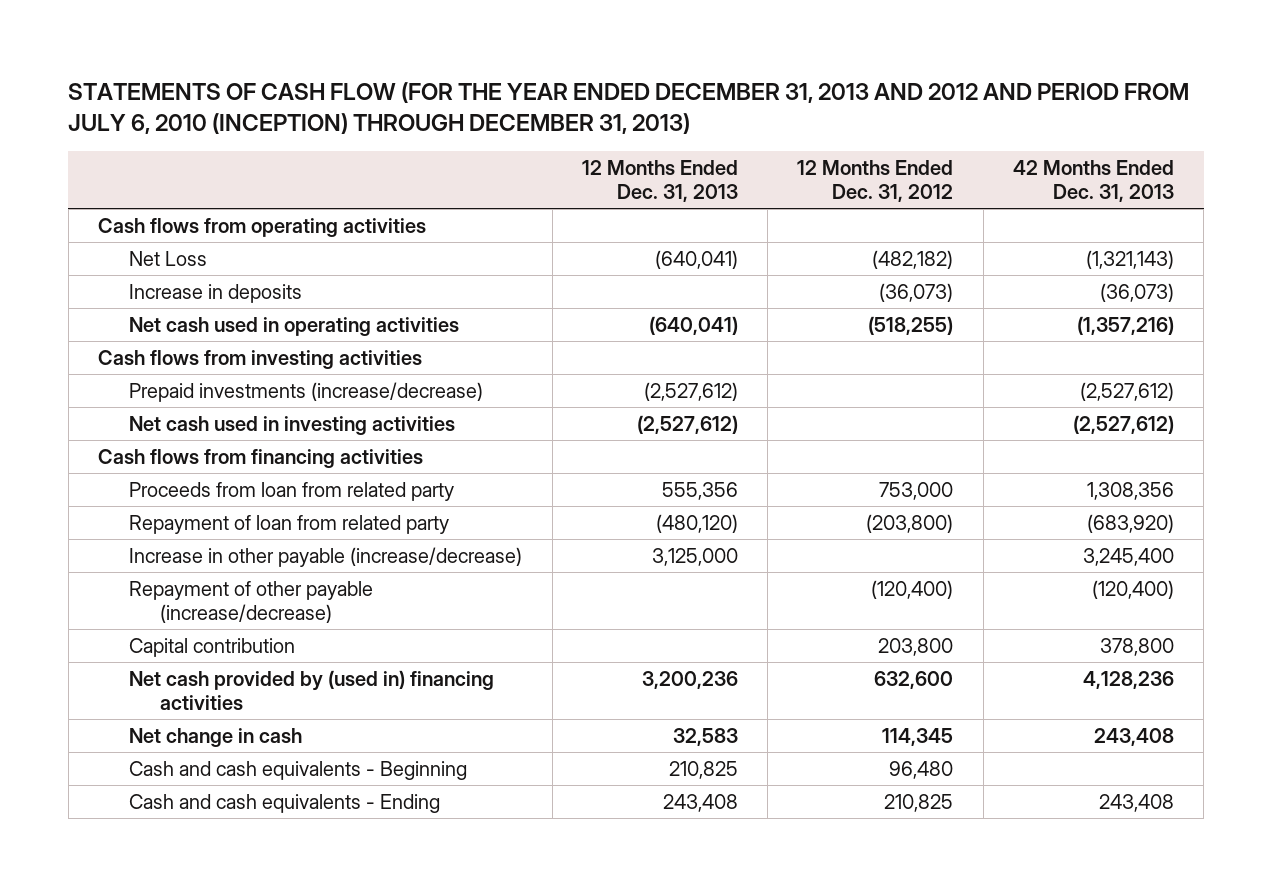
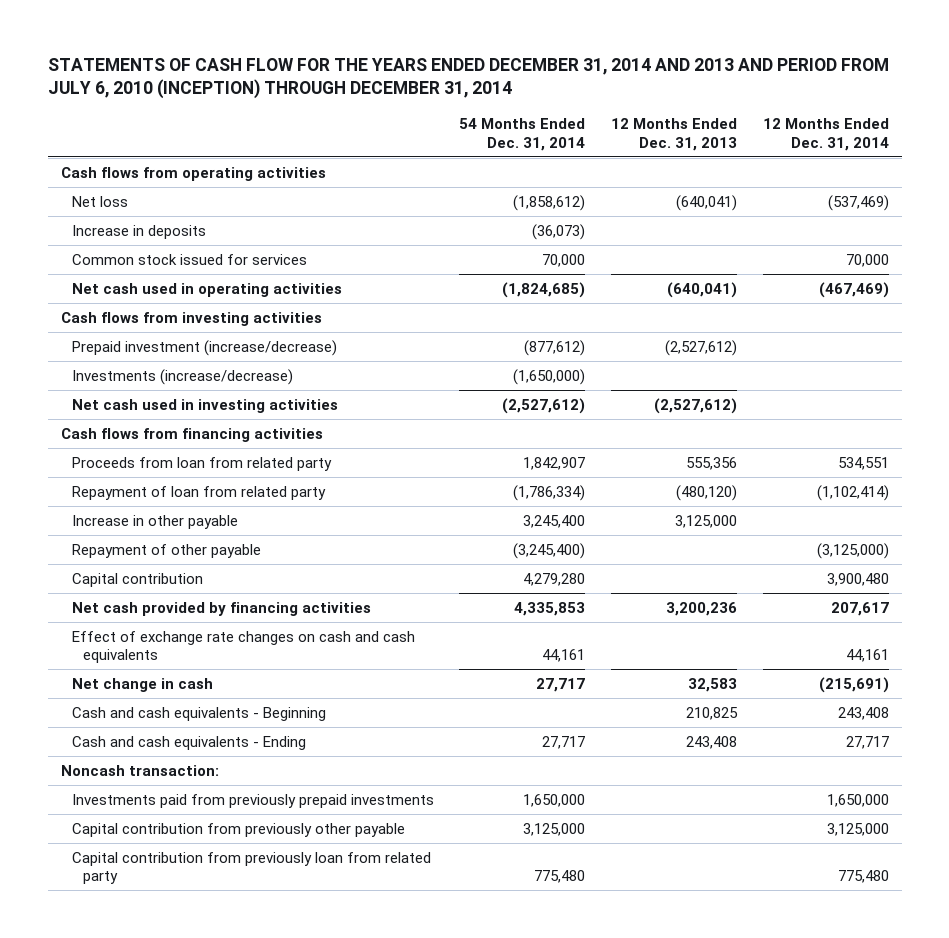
- STATEMENTS OF CASH FLOW (FOR THE YEAR ENDED DECEMBER 31, 2013 AND 2012 AND PERIOD FROM JULY 6, 2010 (INCEPTION) THROUGH DECEMBER 31, 2013)
+ STATEMENTS OF CASH FLOW FOR THE YEARS ENDED DECEMBER 31, 2014 AND 2013 AND PERIOD FROM JULY 6, 2010 (INCEPTION) THROUGH DECEMBER 31, 2014
- | 12 Months Ended Dec. 31, 2013 | 12 Months Ended Dec. 31, 2012 | 42 Months Ended Dec. 31, 2013
+ | 54 Months Ended Dec. 31, 2014 | 12 Months Ended Dec. 31, 2013 | 12 Months Ended Dec. 31, 2014
- Net Loss | (640,041) | (482,182) | (1,321,143)
+ Net loss | (1,858,612) | (640,041) | (537,469)
+ Common stock issued for services | 70,000 | | 70,000
- Prepaid investments (increase/decrease) | (2,527,612) | | (2,527,612)
+ Prepaid investment (increase/decrease) | (877,612) | (2,527,612) |
+ Investments (increase/decrease) | (1,650,000) | |
- Increase in other payable (increase/decrease) | 3,125,000 | | 3,245,400
- Repayment of other payable (increase/decrease) | | (120,400) | (120,400)
+ Increase in other payable | 3,245,400 | 3,125,000 |
+ Repayment of other payable | (3,245,400) | | (3,125,000)
- Net cash provided by (used in) financing activities | 3,200,236 | 632,600 | 4,128,236
+ Net cash provided by financing activities | 4,335,853 | 3,200,236 | 207,617
+ Effect of exchange rate changes on cash and cash equivalents | 44,161 | | 44,161
+ Noncash transaction:
+ Investments paid from previously prepaid investments | 1,650,000 | | 1,650,000
+ Capital contribution from previously other payable | 3,125,000 | | 3,125,000
+ Capital contribution from previously loan from related party | 775,480 | | 775,480

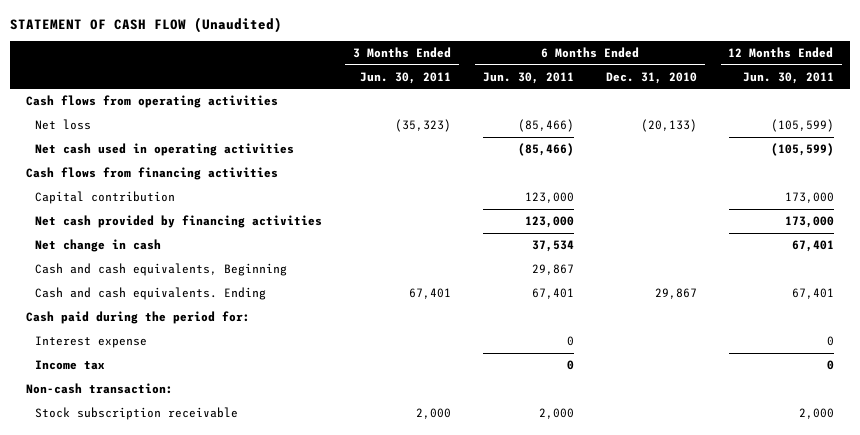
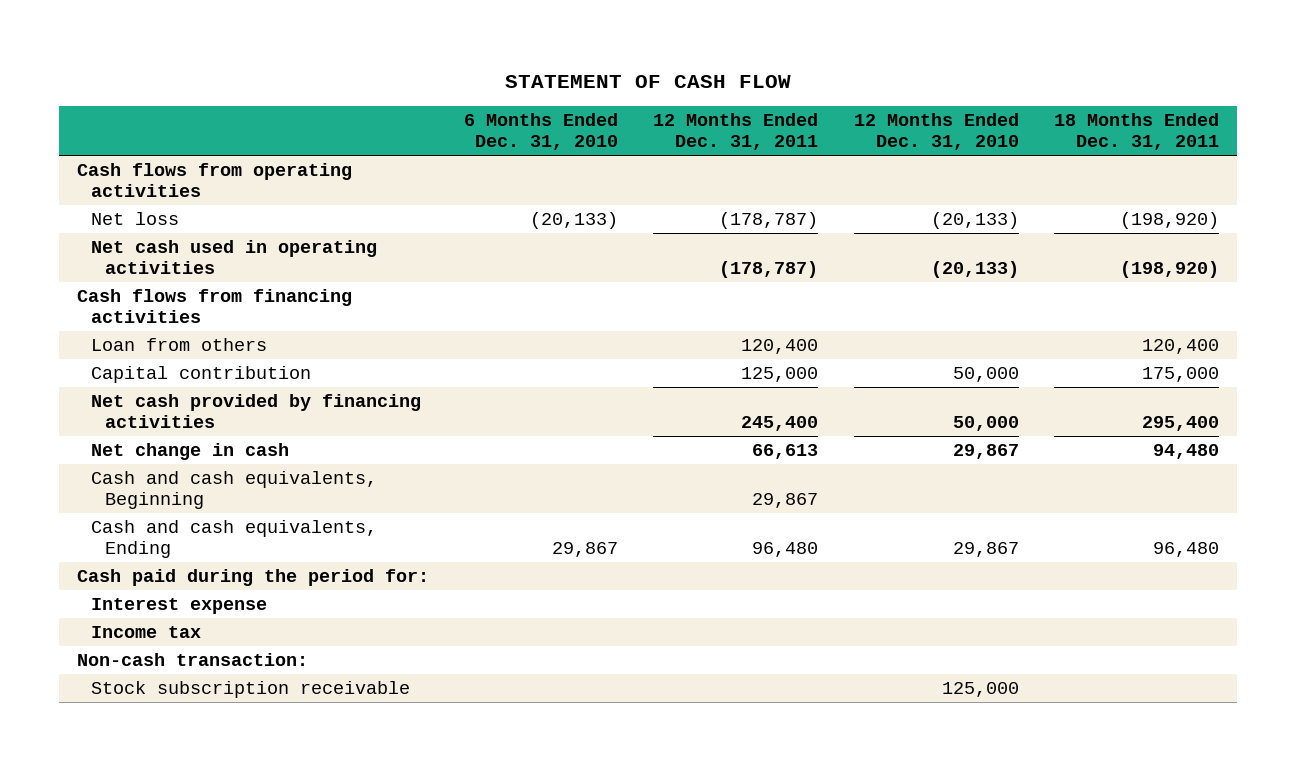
- STATEMENT OF CASH FLOW (Unaudited)
+ STATEMENT OF CASH FLOW
- | 3 Months Ended Jun. 30, 2011 | 6 Months Ended Jun. 30, 2011 | 6 Months Ended Dec. 31, 2010 | 12 Months Ended Jun. 30, 2011
+ | 6 Months Ended Dec. 31, 2010 | 12 Months Ended Dec. 31, 2011 | 12 Months Ended Dec. 31, 2010 | 18 Months Ended Dec. 31, 2011
+ Loan from others | | 120,400 | | 120,400
- Cash and cash equivalents. Ending | 67,401 | 67,401 | 29,867 | 67,401
+ Cash and cash equivalents, Ending | 29,867 | 96,480 | 29,867 | 96,480

